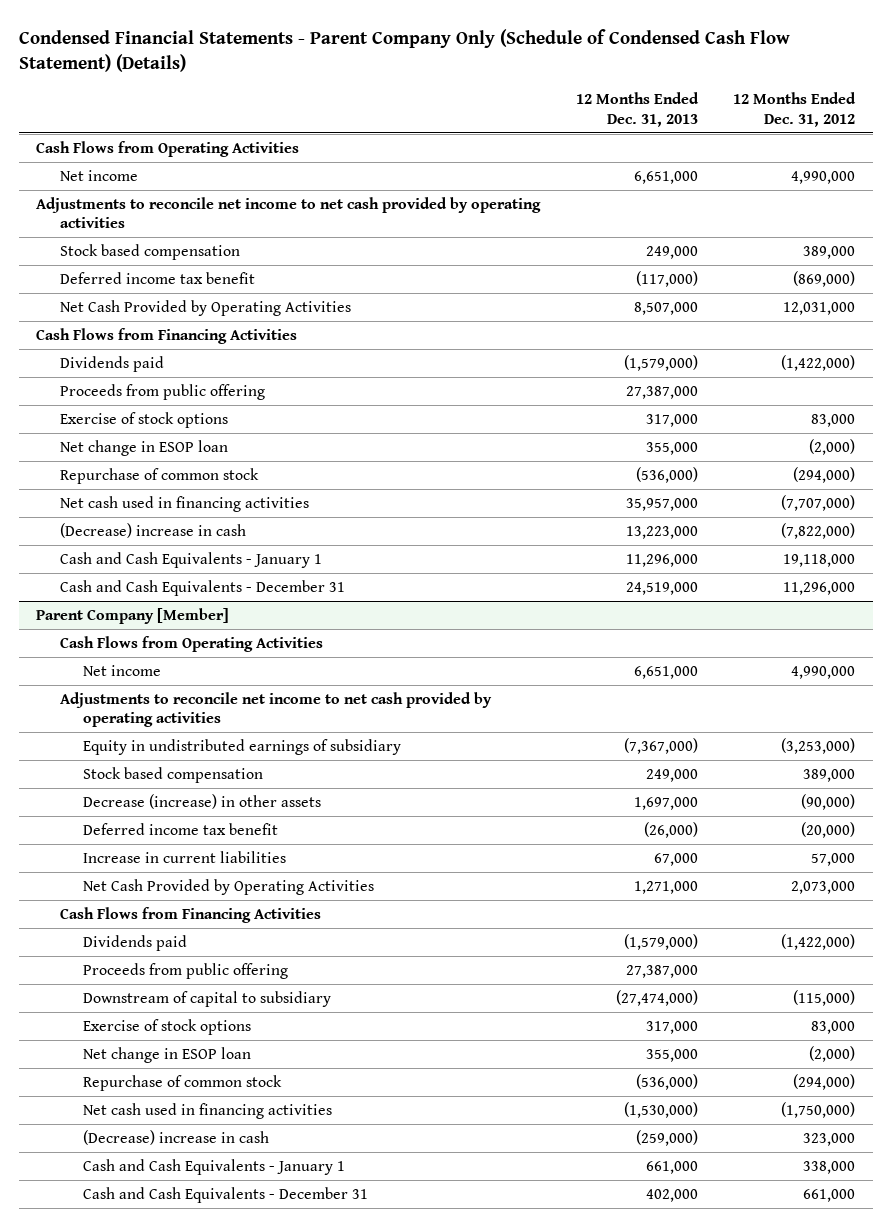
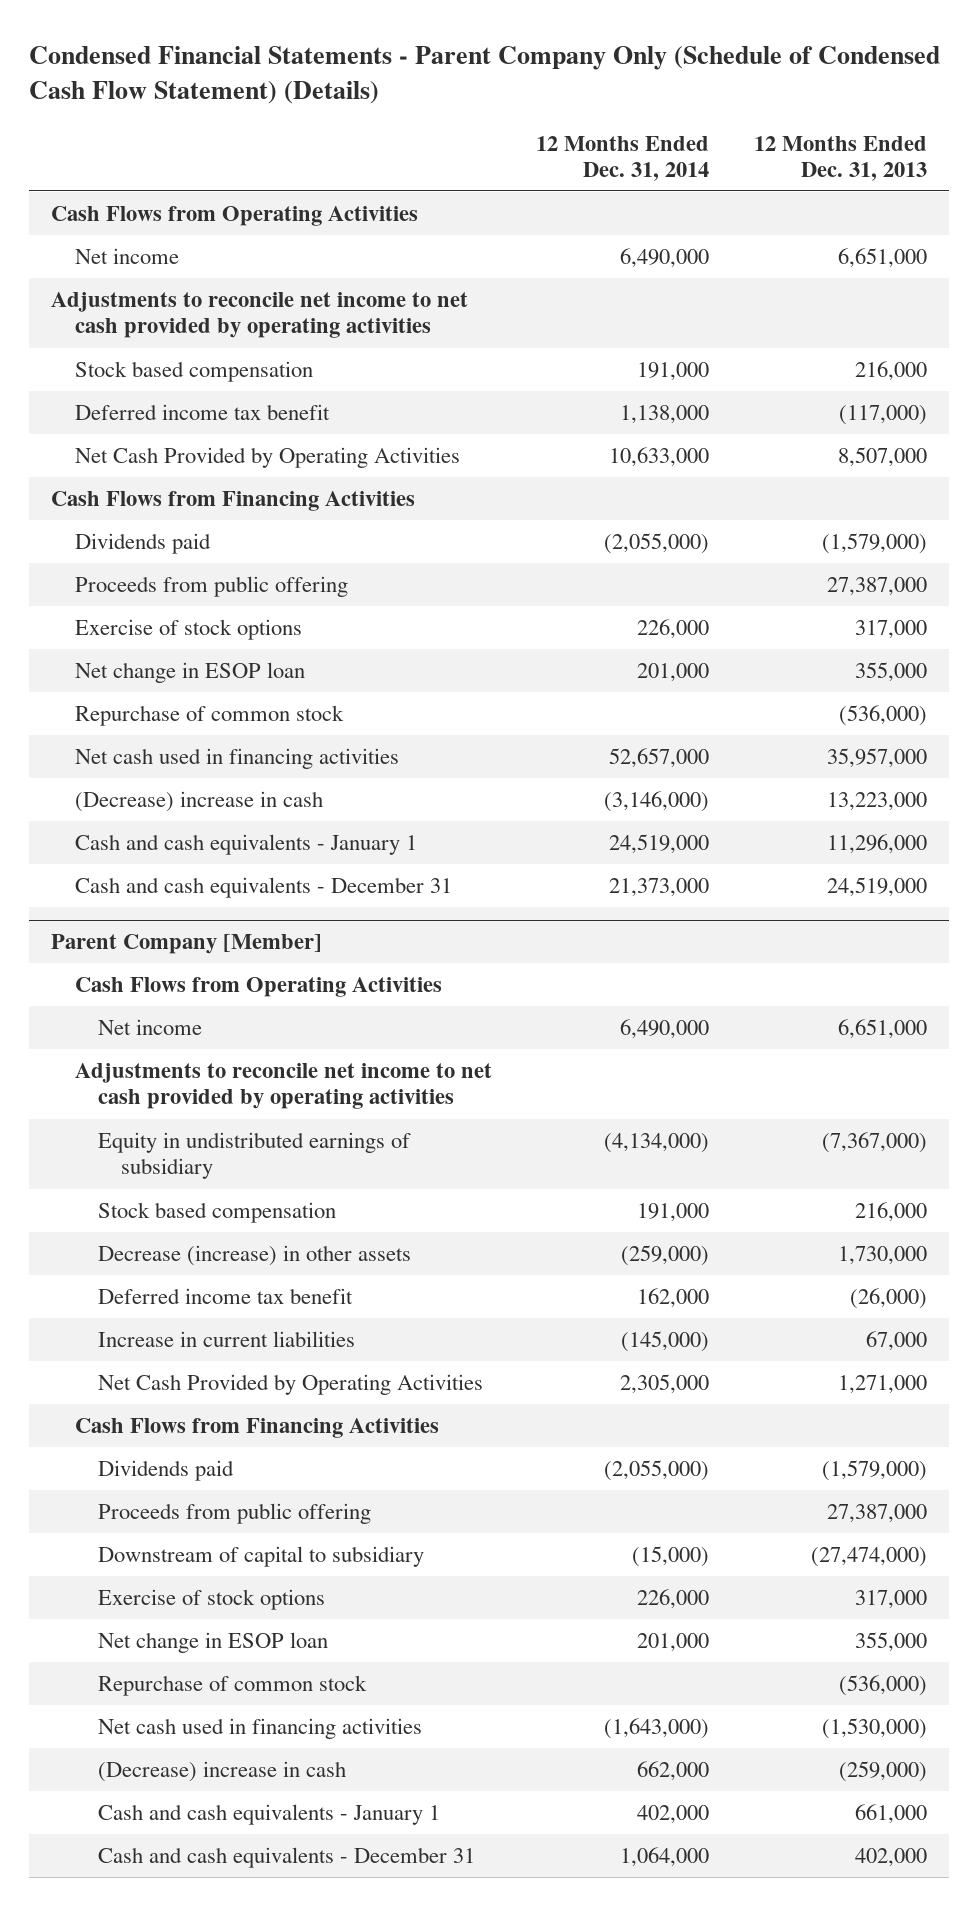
- | 12 Months Ended Dec. 31, 2013 | 12 Months Ended Dec. 31, 2012
+ | 12 Months Ended Dec. 31, 2014 | 12 Months Ended Dec. 31, 2013
- Stock based compensation | 249,000 | 389,000
+ Stock based compensation | 191,000 | 216,000
- Cash and Cash Equivalents - January 1 | 11,296,000 | 19,118,000
- Cash and Cash Equivalents - December 31 | 24,519,000 | 11,296,000
+ Cash and cash equivalents - January 1 | 24,519,000 | 11,296,000
+ Cash and cash equivalents - December 31 | 21,373,000 | 24,519,000
@ Parent Company [Member]
- Stock based compensation | 249,000 | 389,000
- Decrease (increase) in other assets | 1,697,000 | (90,000)
+ Stock based compensation | 191,000 | 216,000
+ Decrease (increase) in other assets | (259,000) | 1,730,000
- Cash and Cash Equivalents - January 1 | 661,000 | 338,000
- Cash and Cash Equivalents - December 31 | 402,000 | 661,000
+ Cash and cash equivalents - January 1 | 402,000 | 661,000
+ Cash and cash equivalents - December 31 | 1,064,000 | 402,000

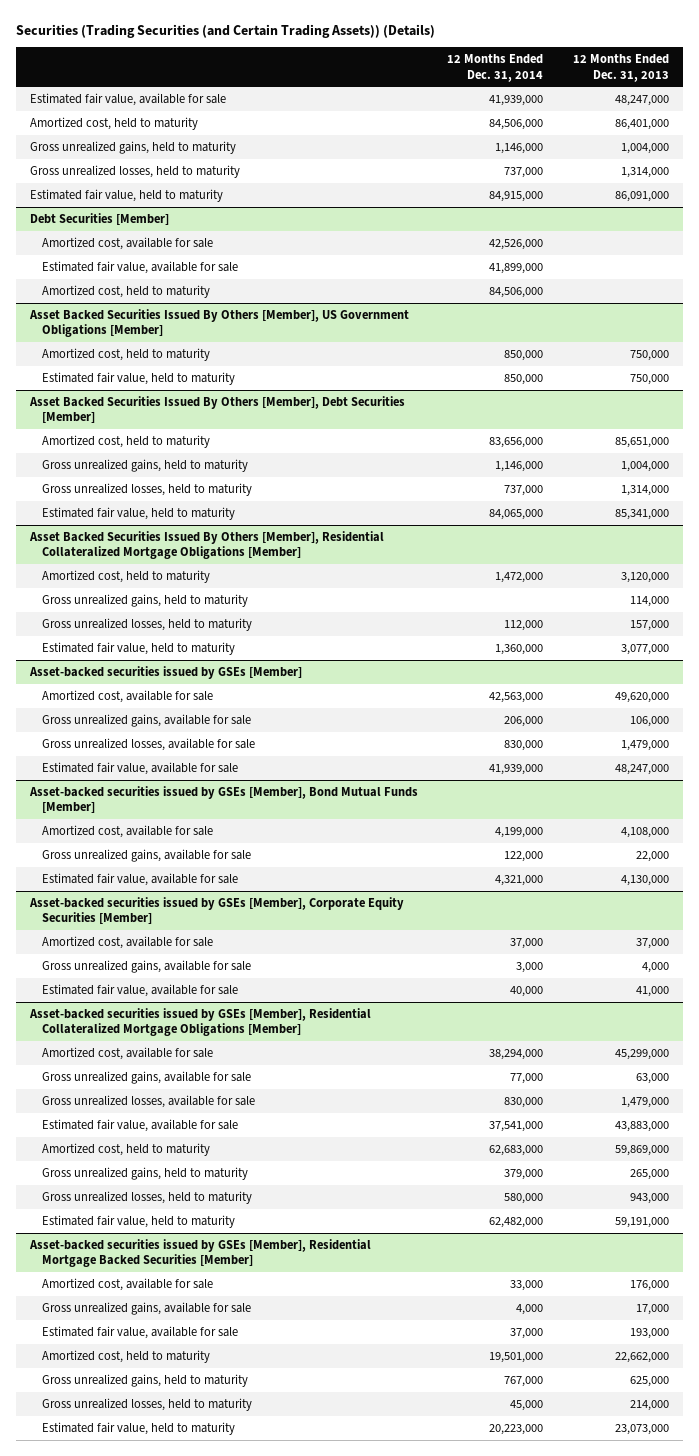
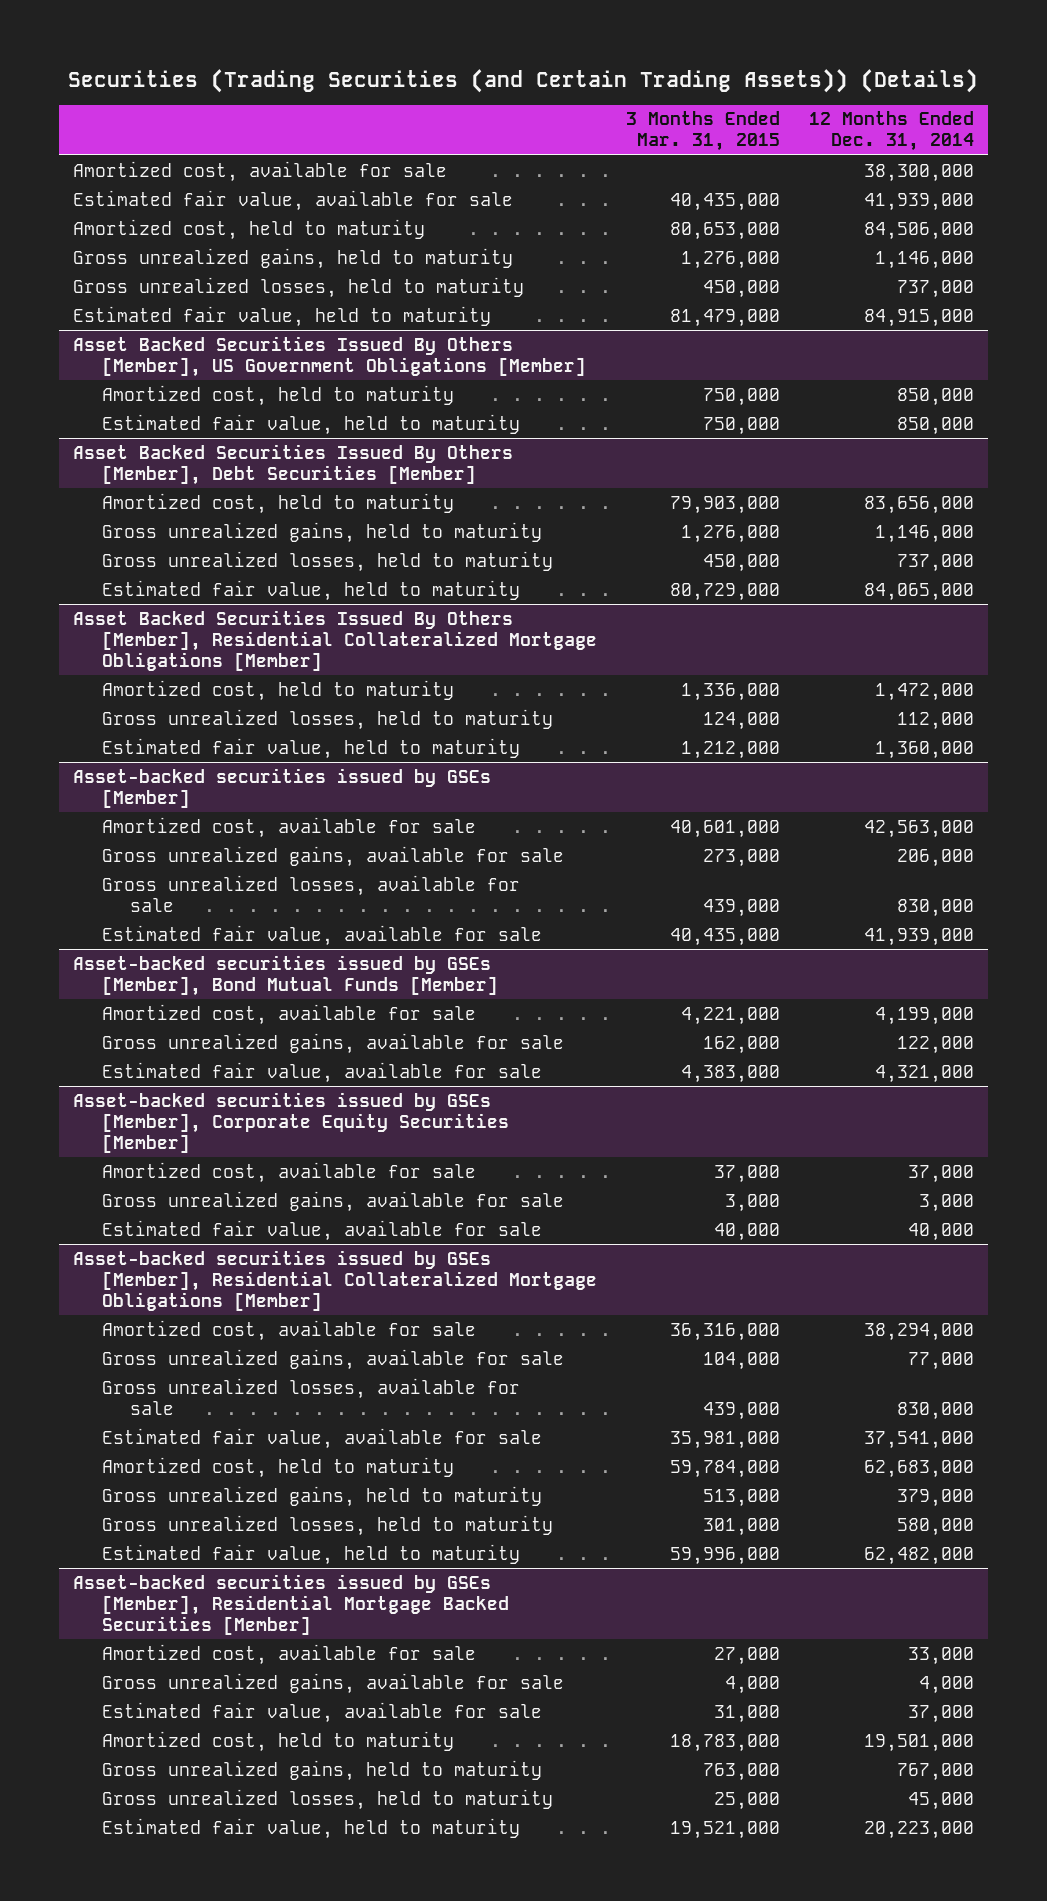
- | 12 Months Ended Dec. 31, 2014 | 12 Months Ended Dec. 31, 2013
+ | 3 Months Ended Mar. 31, 2015 | 12 Months Ended Dec. 31, 2014
+ Amortized cost, available for sale | | 38,300,000
- Debt Securities [Member]
- Amortized cost, available for sale | 42,526,000 |
- Estimated fair value, available for sale | 41,899,000 |
- Amortized cost, held to maturity | 84,506,000 |
@ Asset Backed Securities Issued By Others [Member], Residential Collateralized Mortgage Obligations [Member]
- Gross unrealized gains, held to maturity | | 114,000

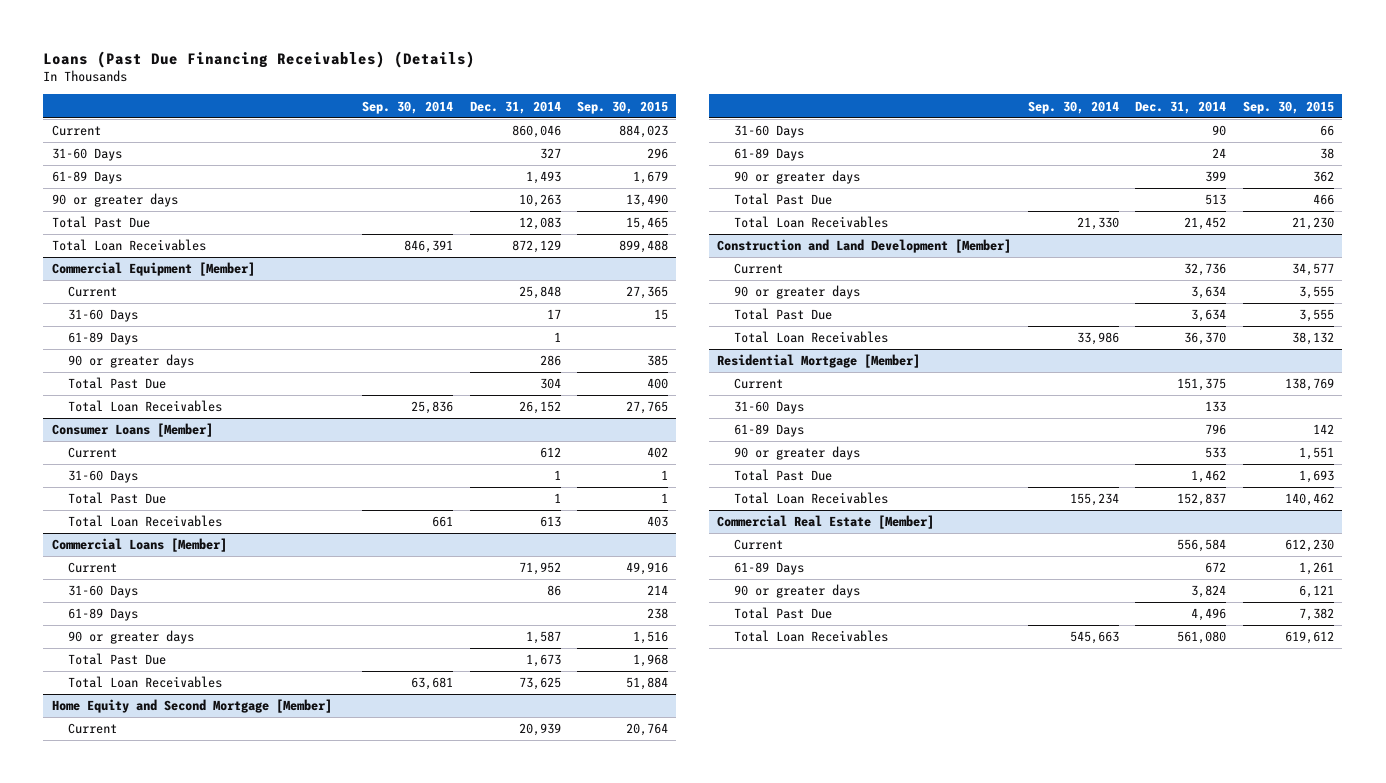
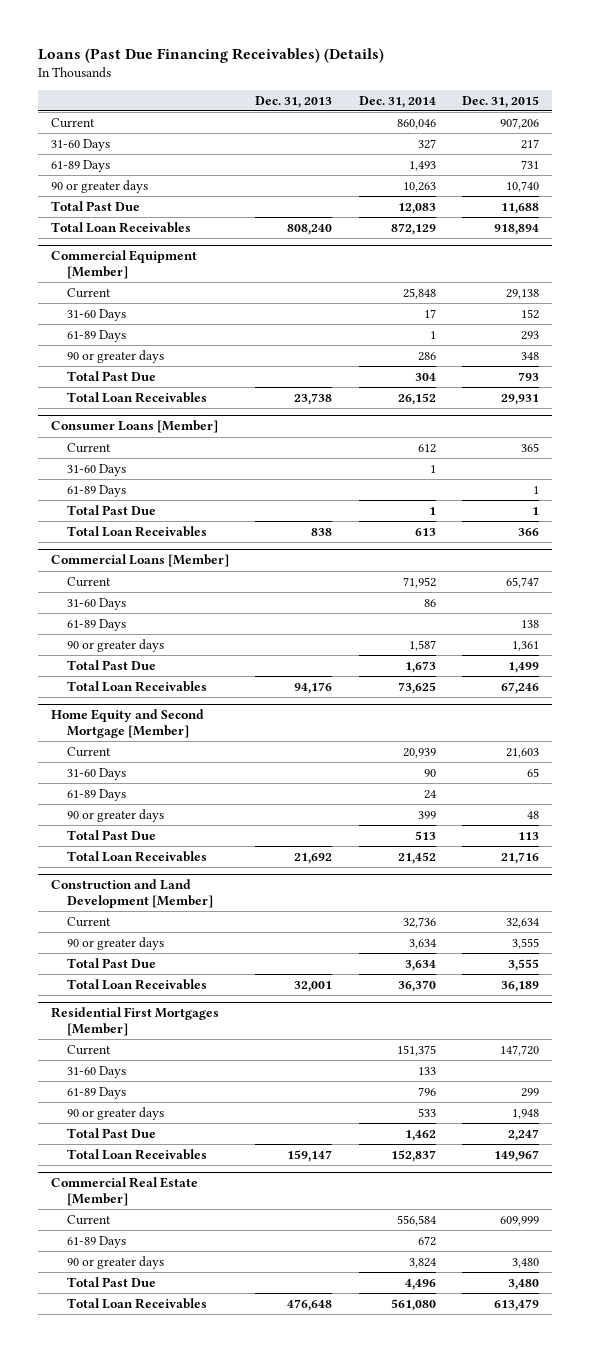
- | Sep. 30, 2014 | Dec. 31, 2014 | Sep. 30, 2015
+ | Dec. 31, 2013 | Dec. 31, 2014 | Dec. 31, 2015
@ Consumer Loans [Member]
+ 61-89 Days | | | 1
- Residential Mortgage [Member]
+ Residential First Mortgages [Member]

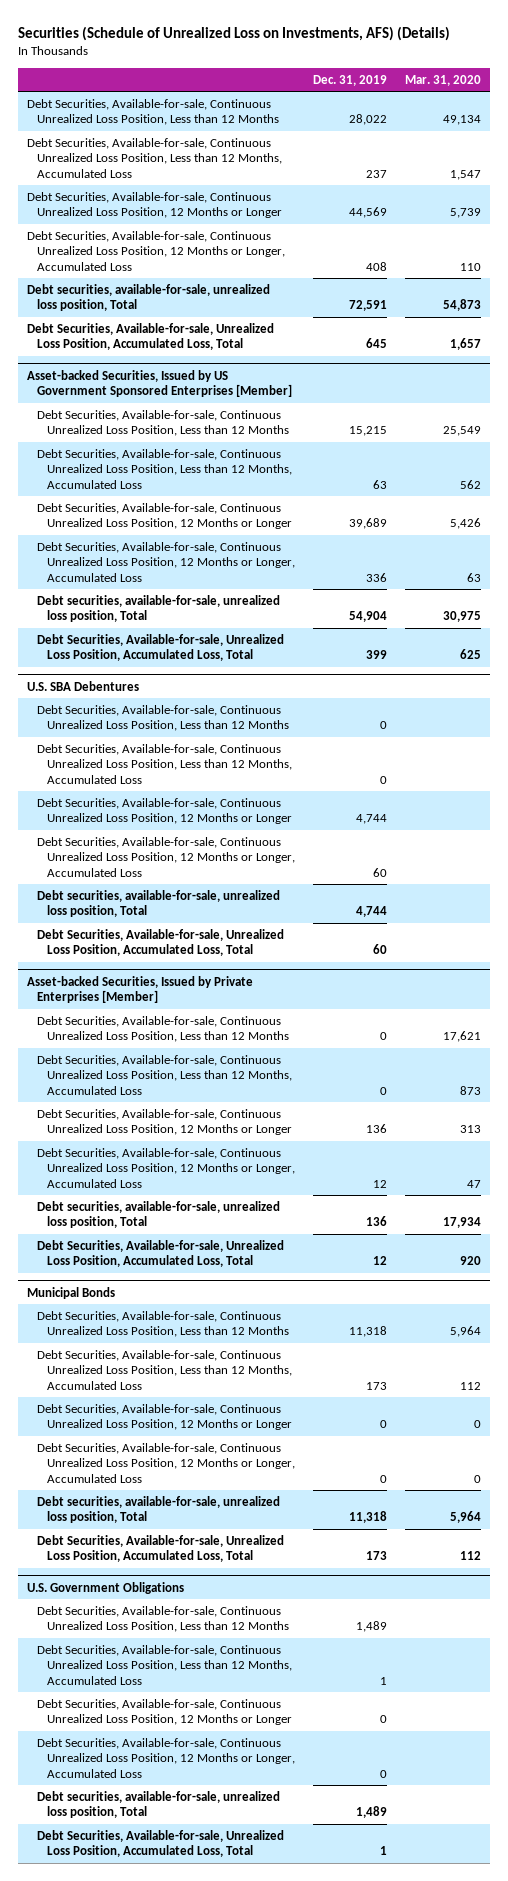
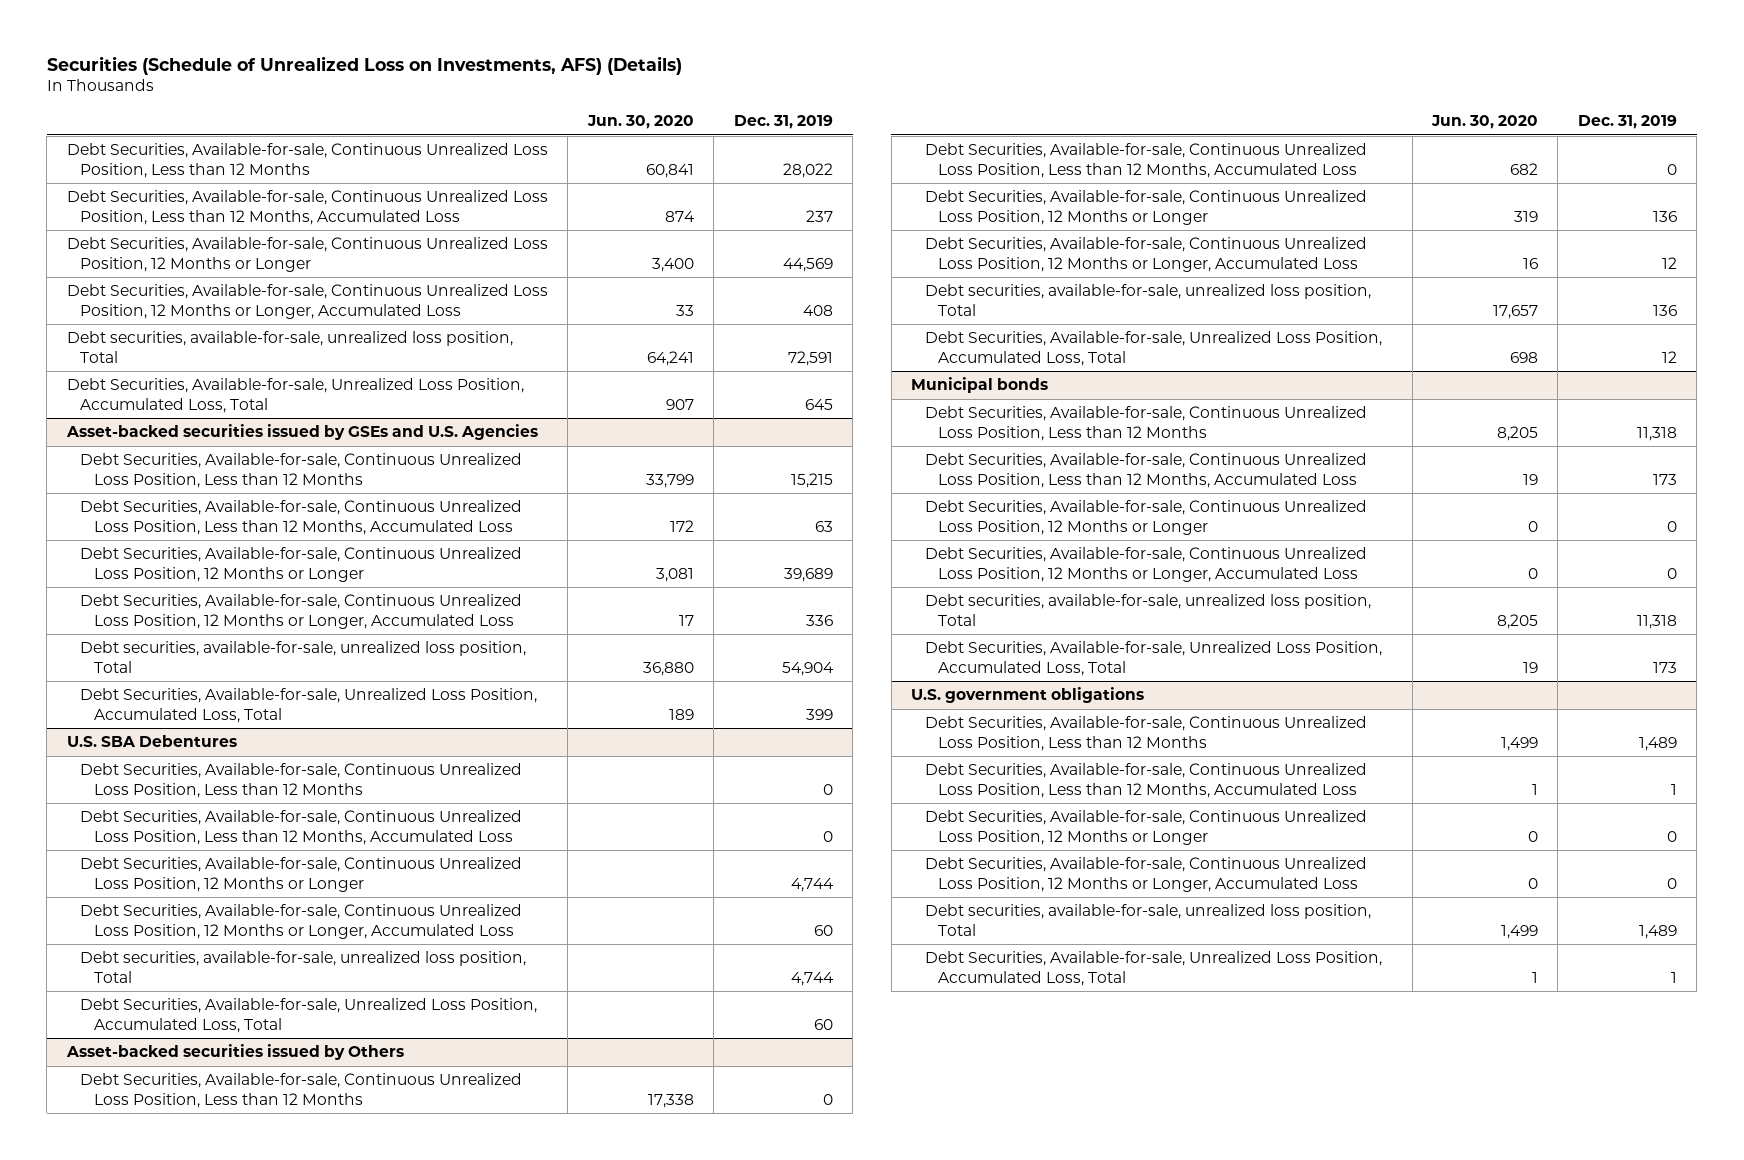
- | Dec. 31, 2019 | Mar. 31, 2020
+ | Jun. 30, 2020 | Dec. 31, 2019
- Asset-backed Securities, Issued by US Government Sponsored Enterprises [Member]
+ Asset-backed securities issued by GSEs and U.S. Agencies
- Asset-backed Securities, Issued by Private Enterprises [Member]
+ Asset-backed securities issued by Others
- Municipal Bonds
+ Municipal bonds
- U.S. Government Obligations
+ U.S. government obligations

